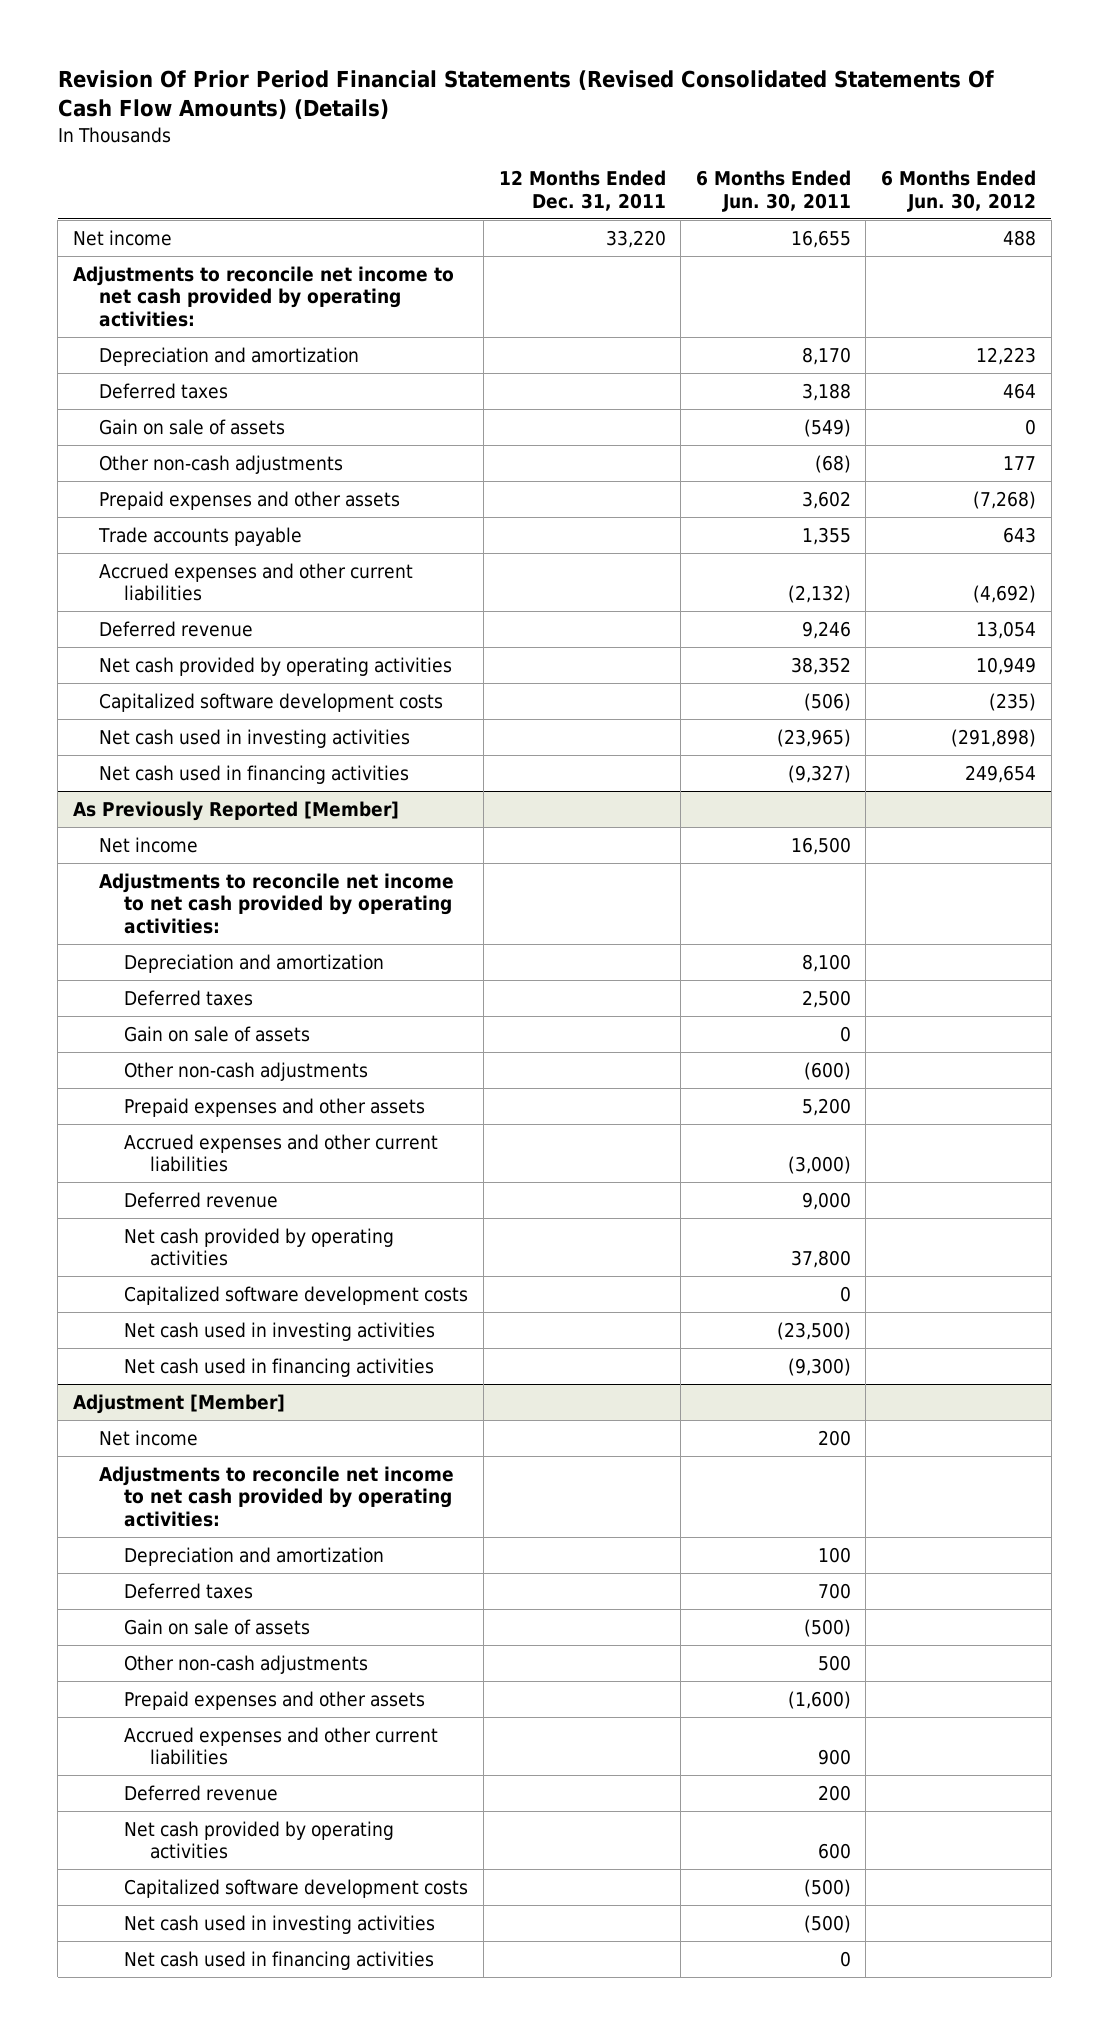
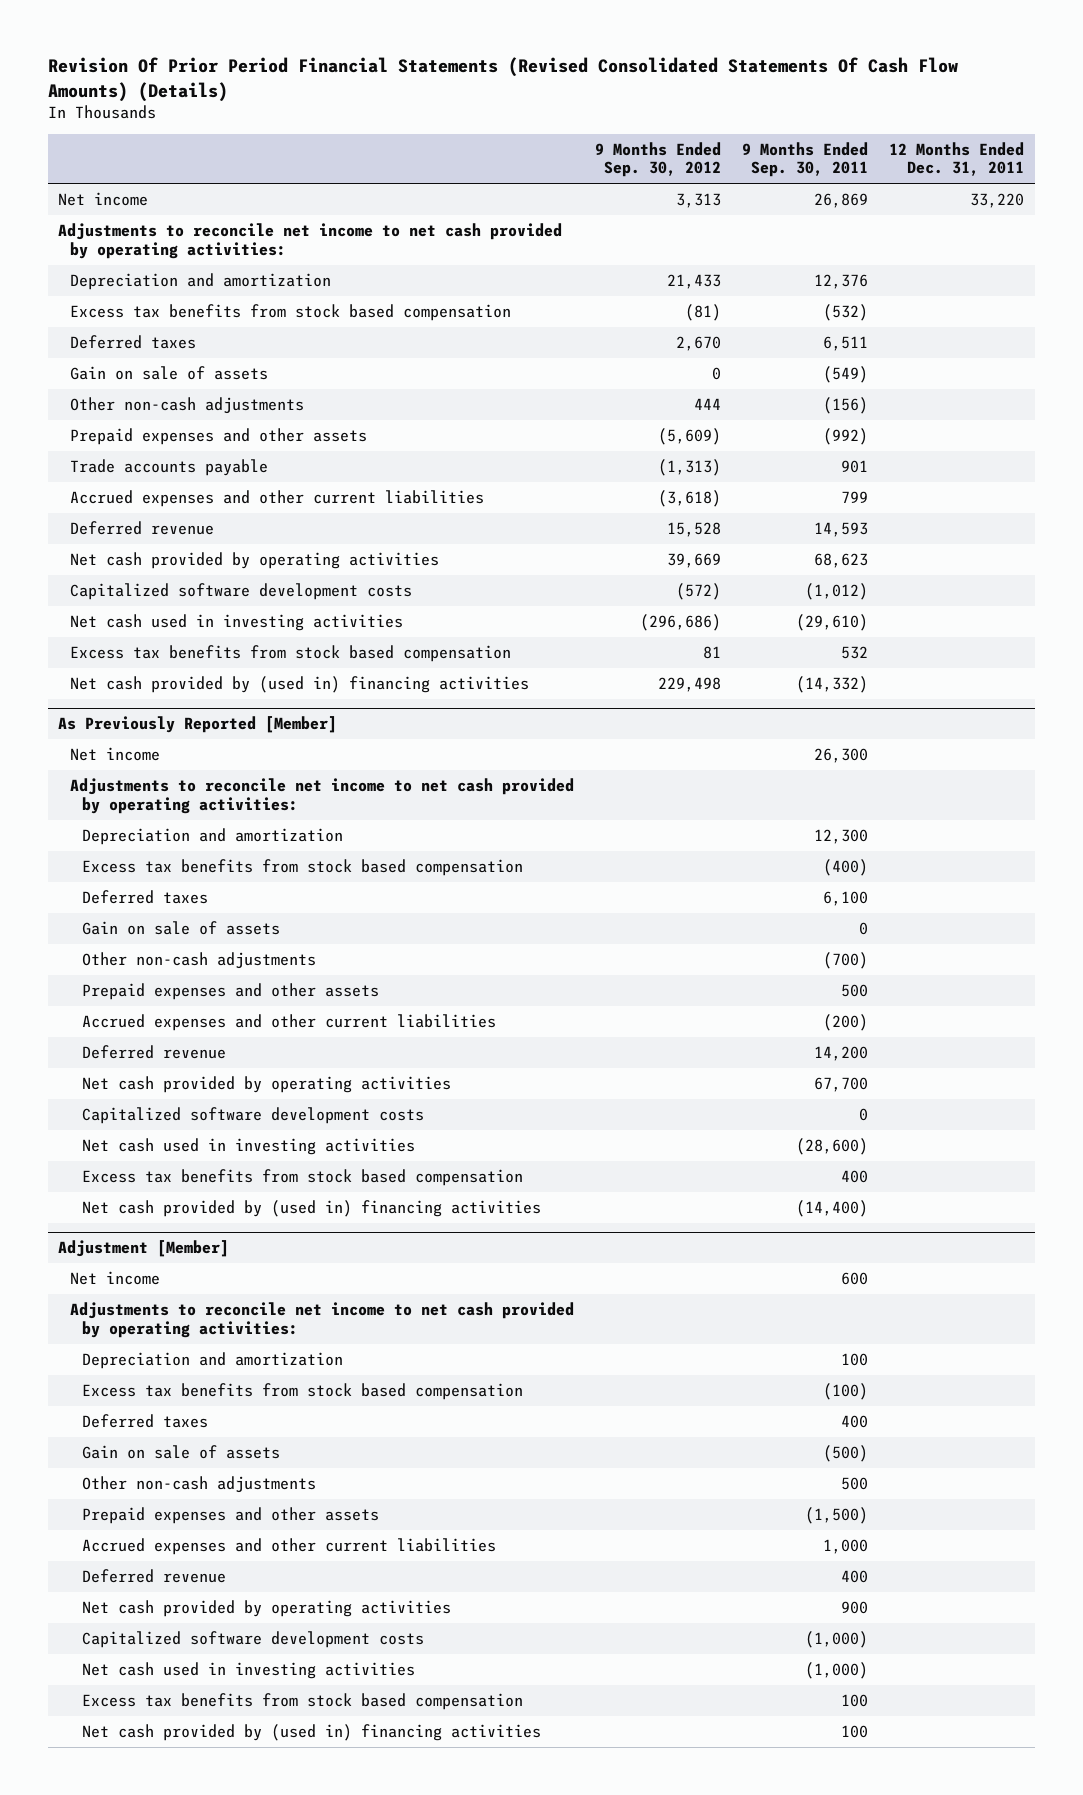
- | 12 Months Ended Dec. 31, 2011 | 6 Months Ended Jun. 30, 2011 | 6 Months Ended Jun. 30, 2012
+ | 9 Months Ended Sep. 30, 2012 | 9 Months Ended Sep. 30, 2011 | 12 Months Ended Dec. 31, 2011
+ Excess tax benefits from stock based compensation | (81) | (532) |
- Net cash used in financing activities | | (9,327) | 249,654
+ Excess tax benefits from stock based compensation | 81 | 532 |
+ Net cash provided by (used in) financing activities | 229,498 | (14,332) |
@ As Previously Reported [Member]
+ Excess tax benefits from stock based compensation | | (400) |
- Net cash used in financing activities | | (9,300) |
+ Excess tax benefits from stock based compensation | | 400 |
+ Net cash provided by (used in) financing activities | | (14,400) |
@ Adjustment [Member]
+ Excess tax benefits from stock based compensation | | (100) |
- Net cash used in financing activities | | 0 |
+ Excess tax benefits from stock based compensation | | 100 |
+ Net cash provided by (used in) financing activities | | 100 |

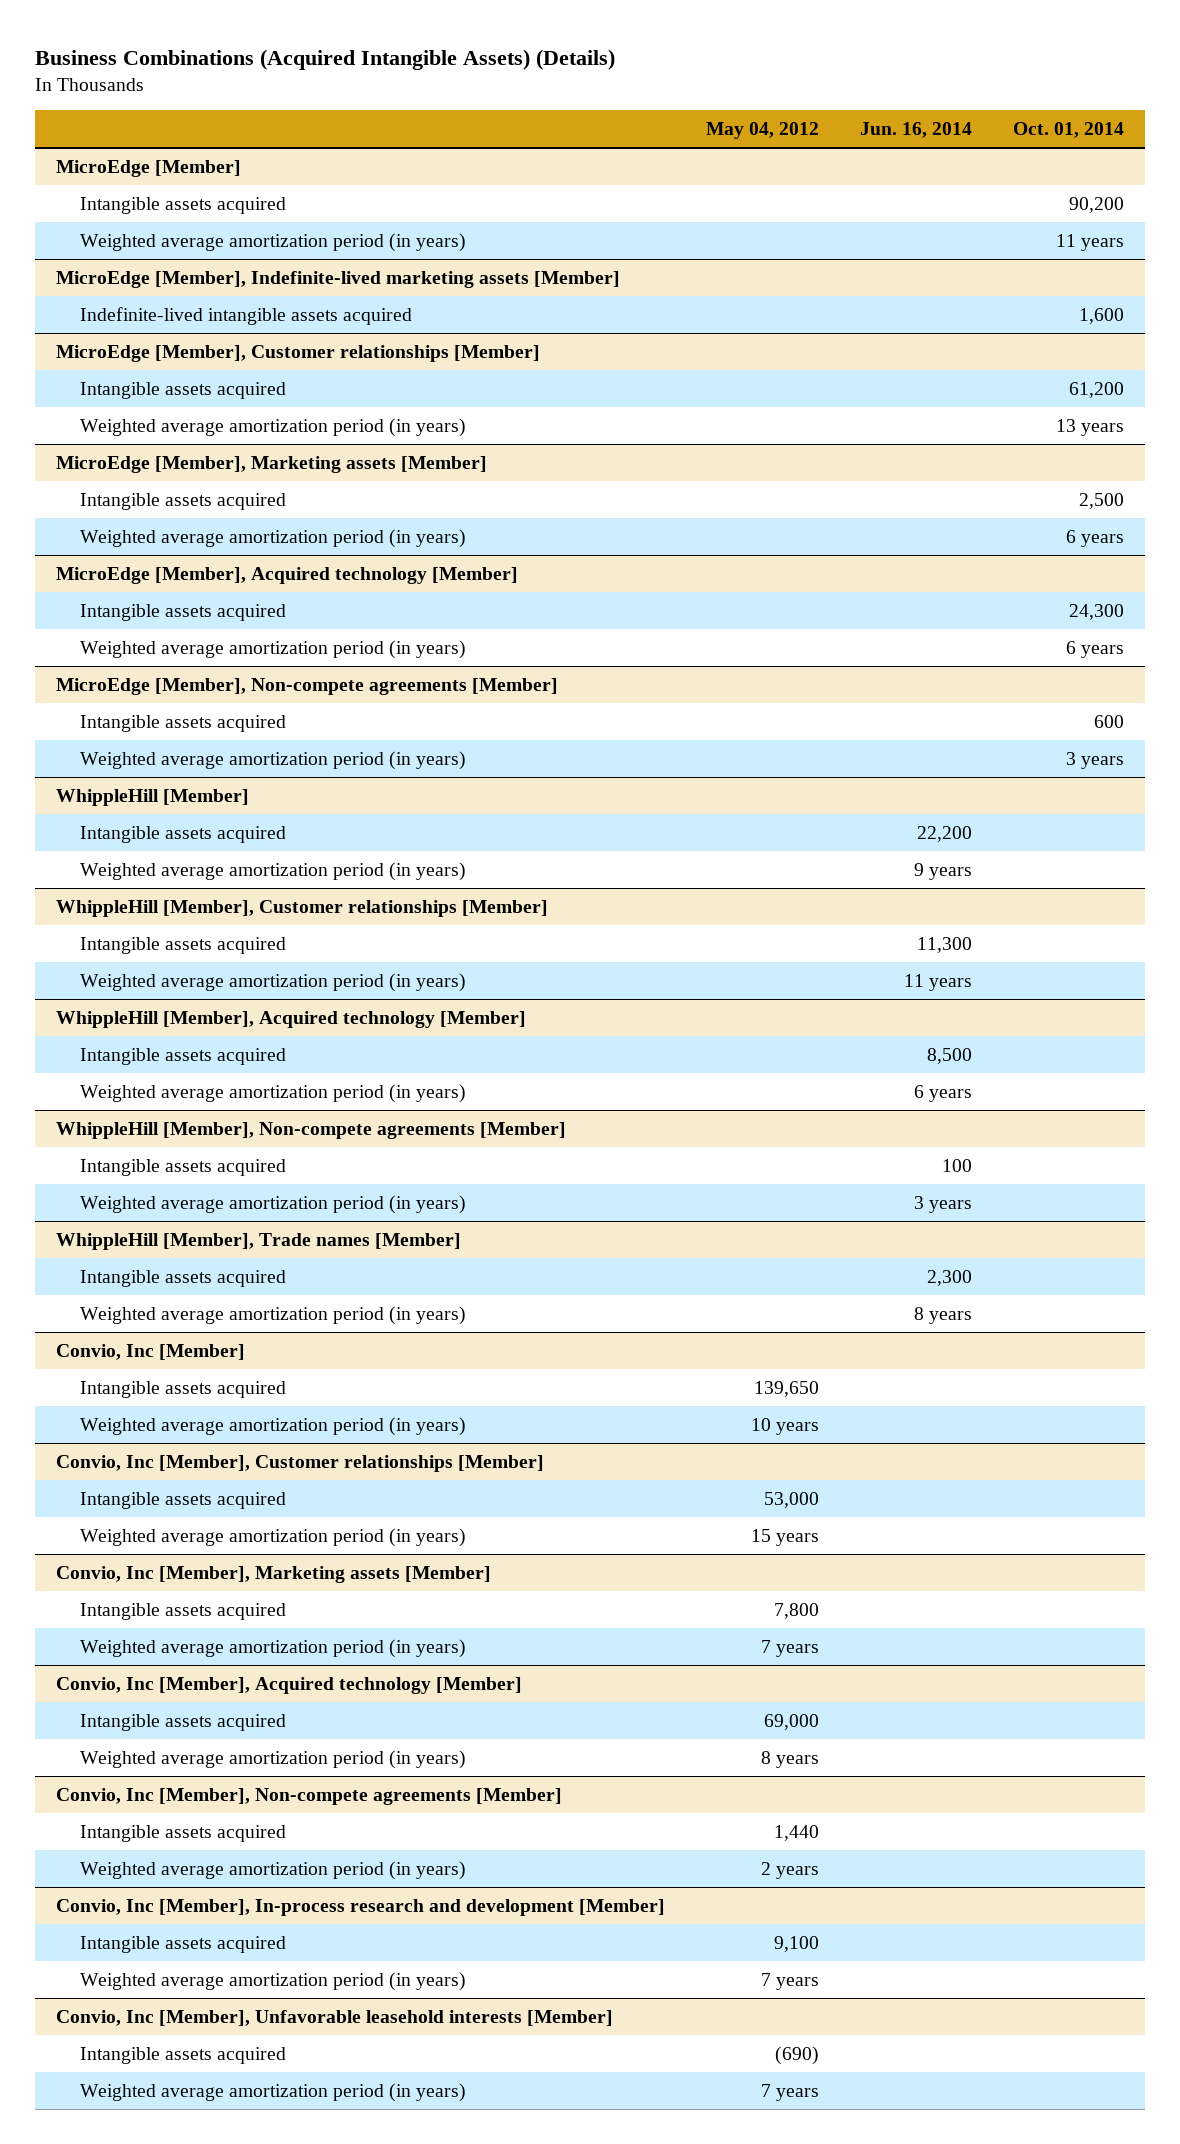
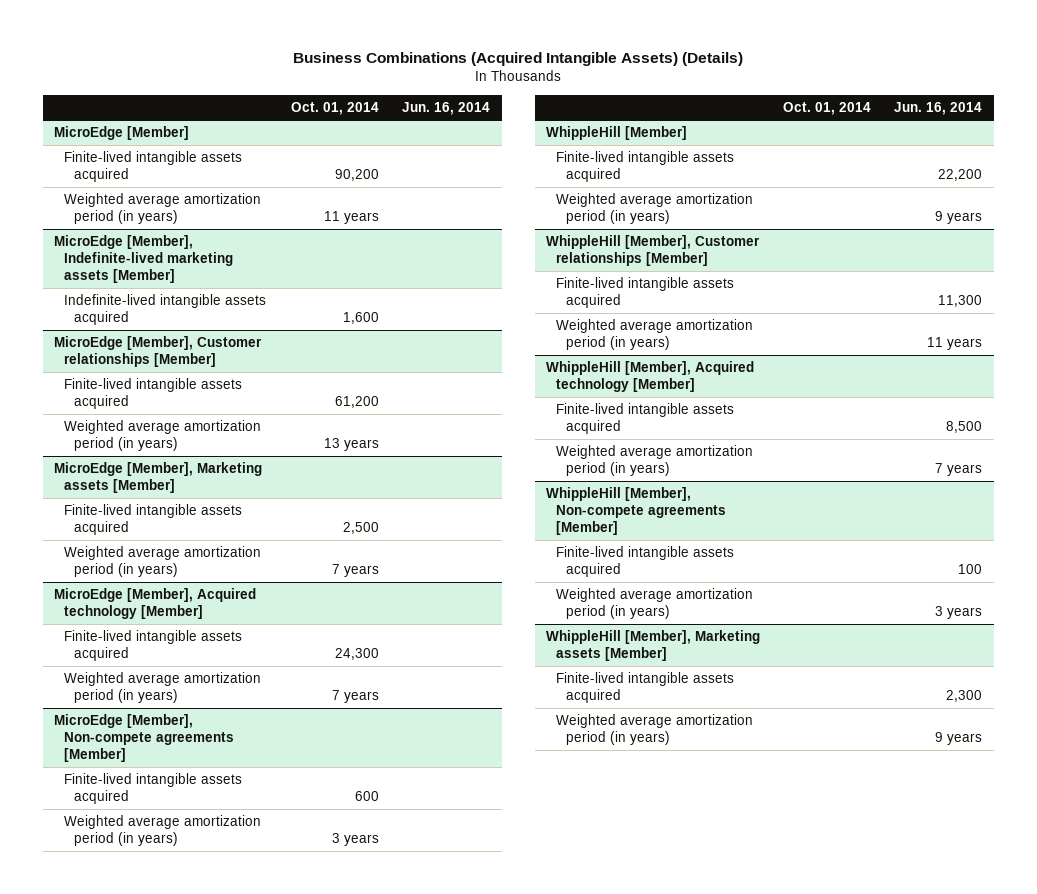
- | May 04, 2012 | Jun. 16, 2014 | Oct. 01, 2014
+ | Oct. 01, 2014 | Jun. 16, 2014
@ MicroEdge [Member]
- Intangible assets acquired | | | 90,200
+ Finite-lived intangible assets acquired | 90,200 |
@ MicroEdge [Member], Customer relationships [Member]
- Intangible assets acquired | | | 61,200
+ Finite-lived intangible assets acquired | 61,200 |
@ MicroEdge [Member], Marketing assets [Member]
- Intangible assets acquired | | | 2,500
- Weighted average amortization period (in years) | | | 6 years
+ Finite-lived intangible assets acquired | 2,500 |
+ Weighted average amortization period (in years) | 7 years |
@ MicroEdge [Member], Acquired technology [Member]
- Intangible assets acquired | | | 24,300
- Weighted average amortization period (in years) | | | 6 years
+ Finite-lived intangible assets acquired | 24,300 |
+ Weighted average amortization period (in years) | 7 years |
@ MicroEdge [Member], Non-compete agreements [Member]
- Intangible assets acquired | | | 600
+ Finite-lived intangible assets acquired | 600 |
@ WhippleHill [Member]
- Intangible assets acquired | | 22,200 |
+ Finite-lived intangible assets acquired | | 22,200
@ WhippleHill [Member], Customer relationships [Member]
- Intangible assets acquired | | 11,300 |
+ Finite-lived intangible assets acquired | | 11,300
@ WhippleHill [Member], Acquired technology [Member]
- Intangible assets acquired | | 8,500 |
- Weighted average amortization period (in years) | | 6 years |
+ Finite-lived intangible assets acquired | | 8,500
+ Weighted average amortization period (in years) | | 7 years
@ WhippleHill [Member], Non-compete agreements [Member]
- Intangible assets acquired | | 100 |
+ Finite-lived intangible assets acquired | | 100
- WhippleHill [Member], Trade names [Member]
- Intangible assets acquired | | 2,300 |
- Weighted average amortization period (in years) | | 8 years |
- Convio, Inc [Member]
- Intangible assets acquired | 139,650 | |
- Weighted average amortization period (in years) | 10 years | |
- Convio, Inc [Member], Customer relationships [Member]
- Intangible assets acquired | 53,000 | |
- Weighted average amortization period (in years) | 15 years | |
- Convio, Inc [Member], Marketing assets [Member]
- Intangible assets acquired | 7,800 | |
- Weighted average amortization period (in years) | 7 years | |
- Convio, Inc [Member], Acquired technology [Member]
- Intangible assets acquired | 69,000 | |
- Weighted average amortization period (in years) | 8 years | |
- Convio, Inc [Member], Non-compete agreements [Member]
- Intangible assets acquired | 1,440 | |
- Weighted average amortization period (in years) | 2 years | |
- Convio, Inc [Member], In-process research and development [Member]
- Intangible assets acquired | 9,100 | |
- Weighted average amortization period (in years) | 7 years | |
- Convio, Inc [Member], Unfavorable leasehold interests [Member]
- Intangible assets acquired | (690) | |
- Weighted average amortization period (in years) | 7 years | |
+ WhippleHill [Member], Marketing assets [Member]
+ Finite-lived intangible assets acquired | | 2,300
+ Weighted average amortization period (in years) | | 9 years

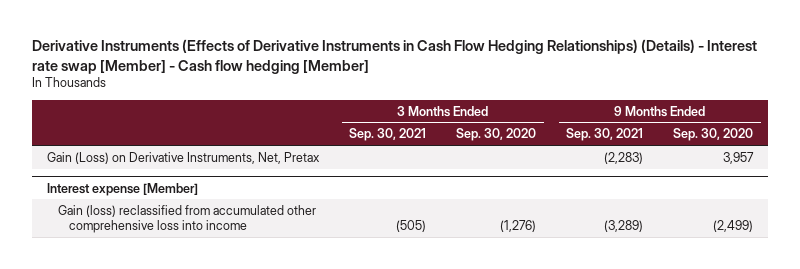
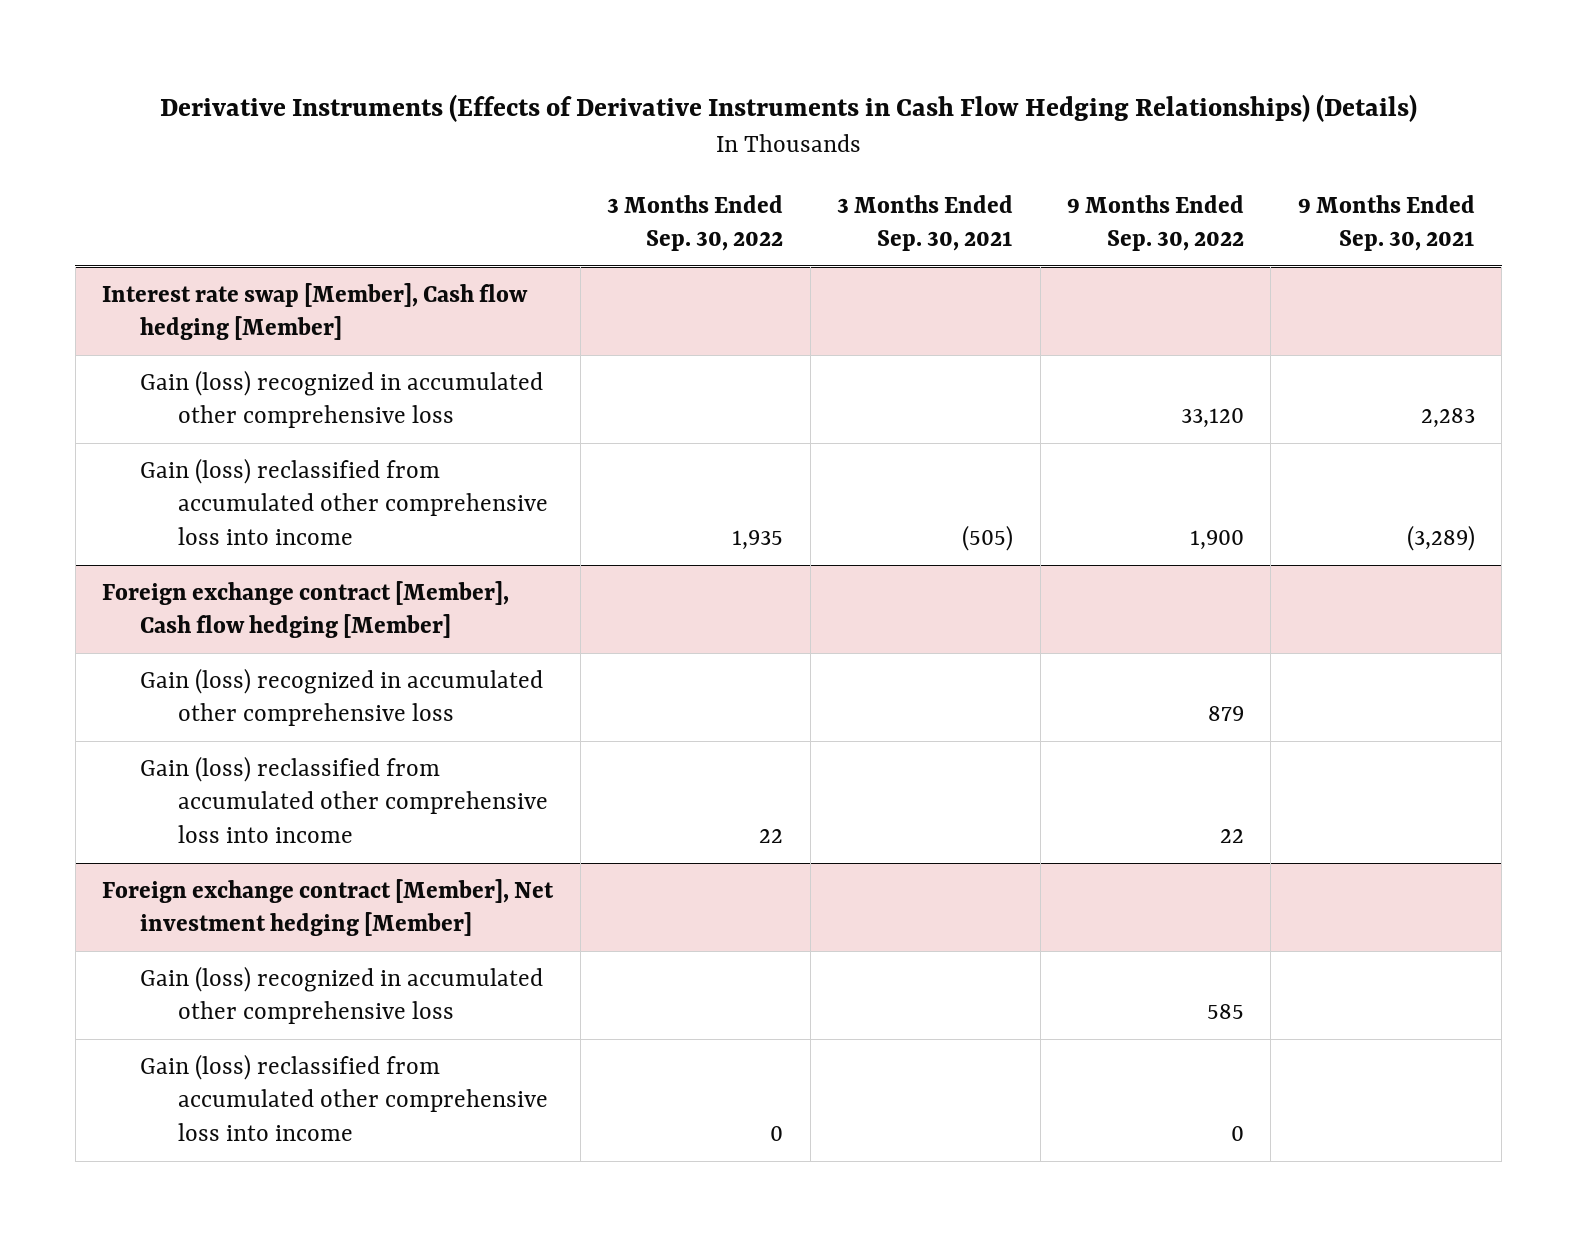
- Derivative Instruments (Effects of Derivative Instruments in Cash Flow Hedging Relationships) (Details) - Interest rate swap [Member] - Cash flow hedging [Member]
+ Derivative Instruments (Effects of Derivative Instruments in Cash Flow Hedging Relationships) (Details)
- | 3 Months Ended Sep. 30, 2021 | 3 Months Ended Sep. 30, 2020 | 9 Months Ended Sep. 30, 2021 | 9 Months Ended Sep. 30, 2020
+ | 3 Months Ended Sep. 30, 2022 | 3 Months Ended Sep. 30, 2021 | 9 Months Ended Sep. 30, 2022 | 9 Months Ended Sep. 30, 2021
- Gain (Loss) on Derivative Instruments, Net, Pretax | | | (2,283) | 3,957
- Interest expense [Member]
+ Interest rate swap [Member], Cash flow hedging [Member]
+ Gain (loss) recognized in accumulated other comprehensive loss | | | 33,120 | 2,283
+ Foreign exchange contract [Member], Cash flow hedging [Member]
+ Gain (loss) recognized in accumulated other comprehensive loss | | | 879 |
+ Gain (loss) reclassified from accumulated other comprehensive loss into income | 22 | | 22 |
+ Foreign exchange contract [Member], Net investment hedging [Member]
+ Gain (loss) recognized in accumulated other comprehensive loss | | | 585 |
+ Gain (loss) reclassified from accumulated other comprehensive loss into income | 0 | | 0 |

